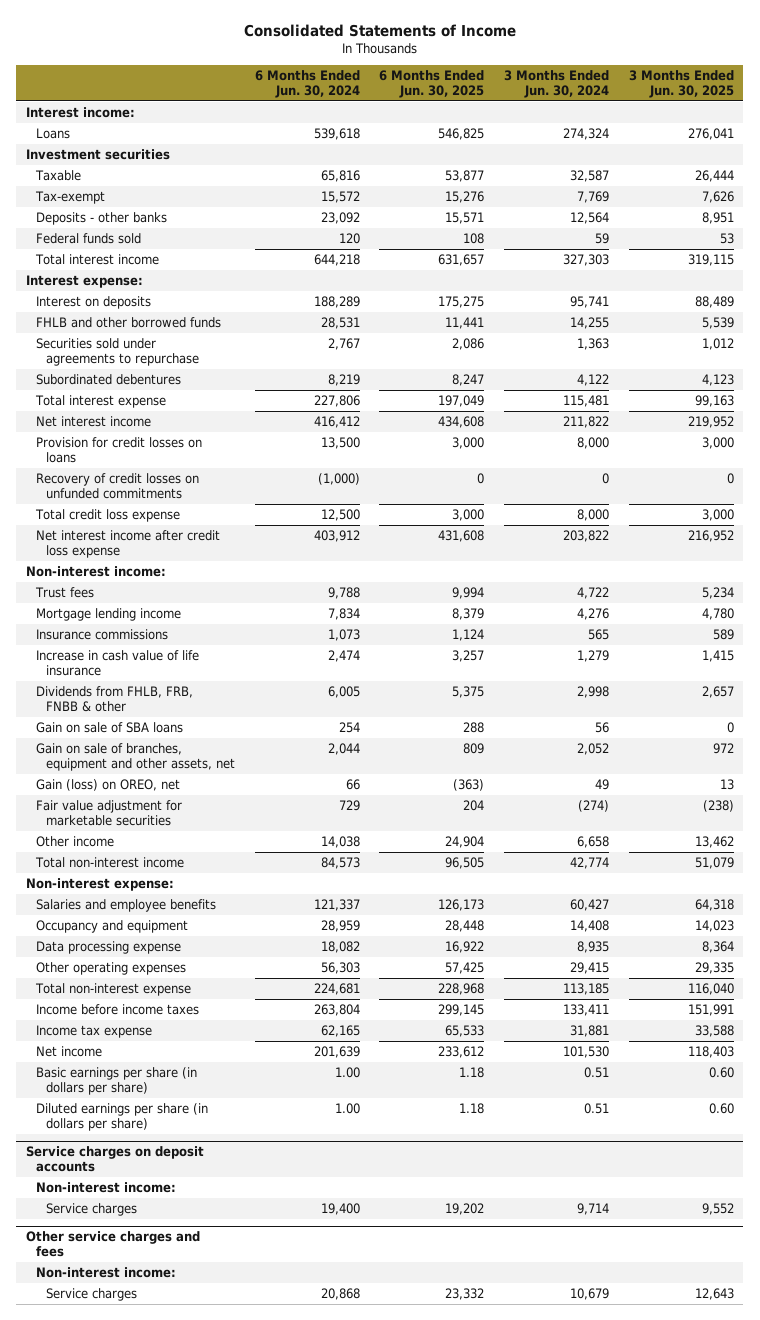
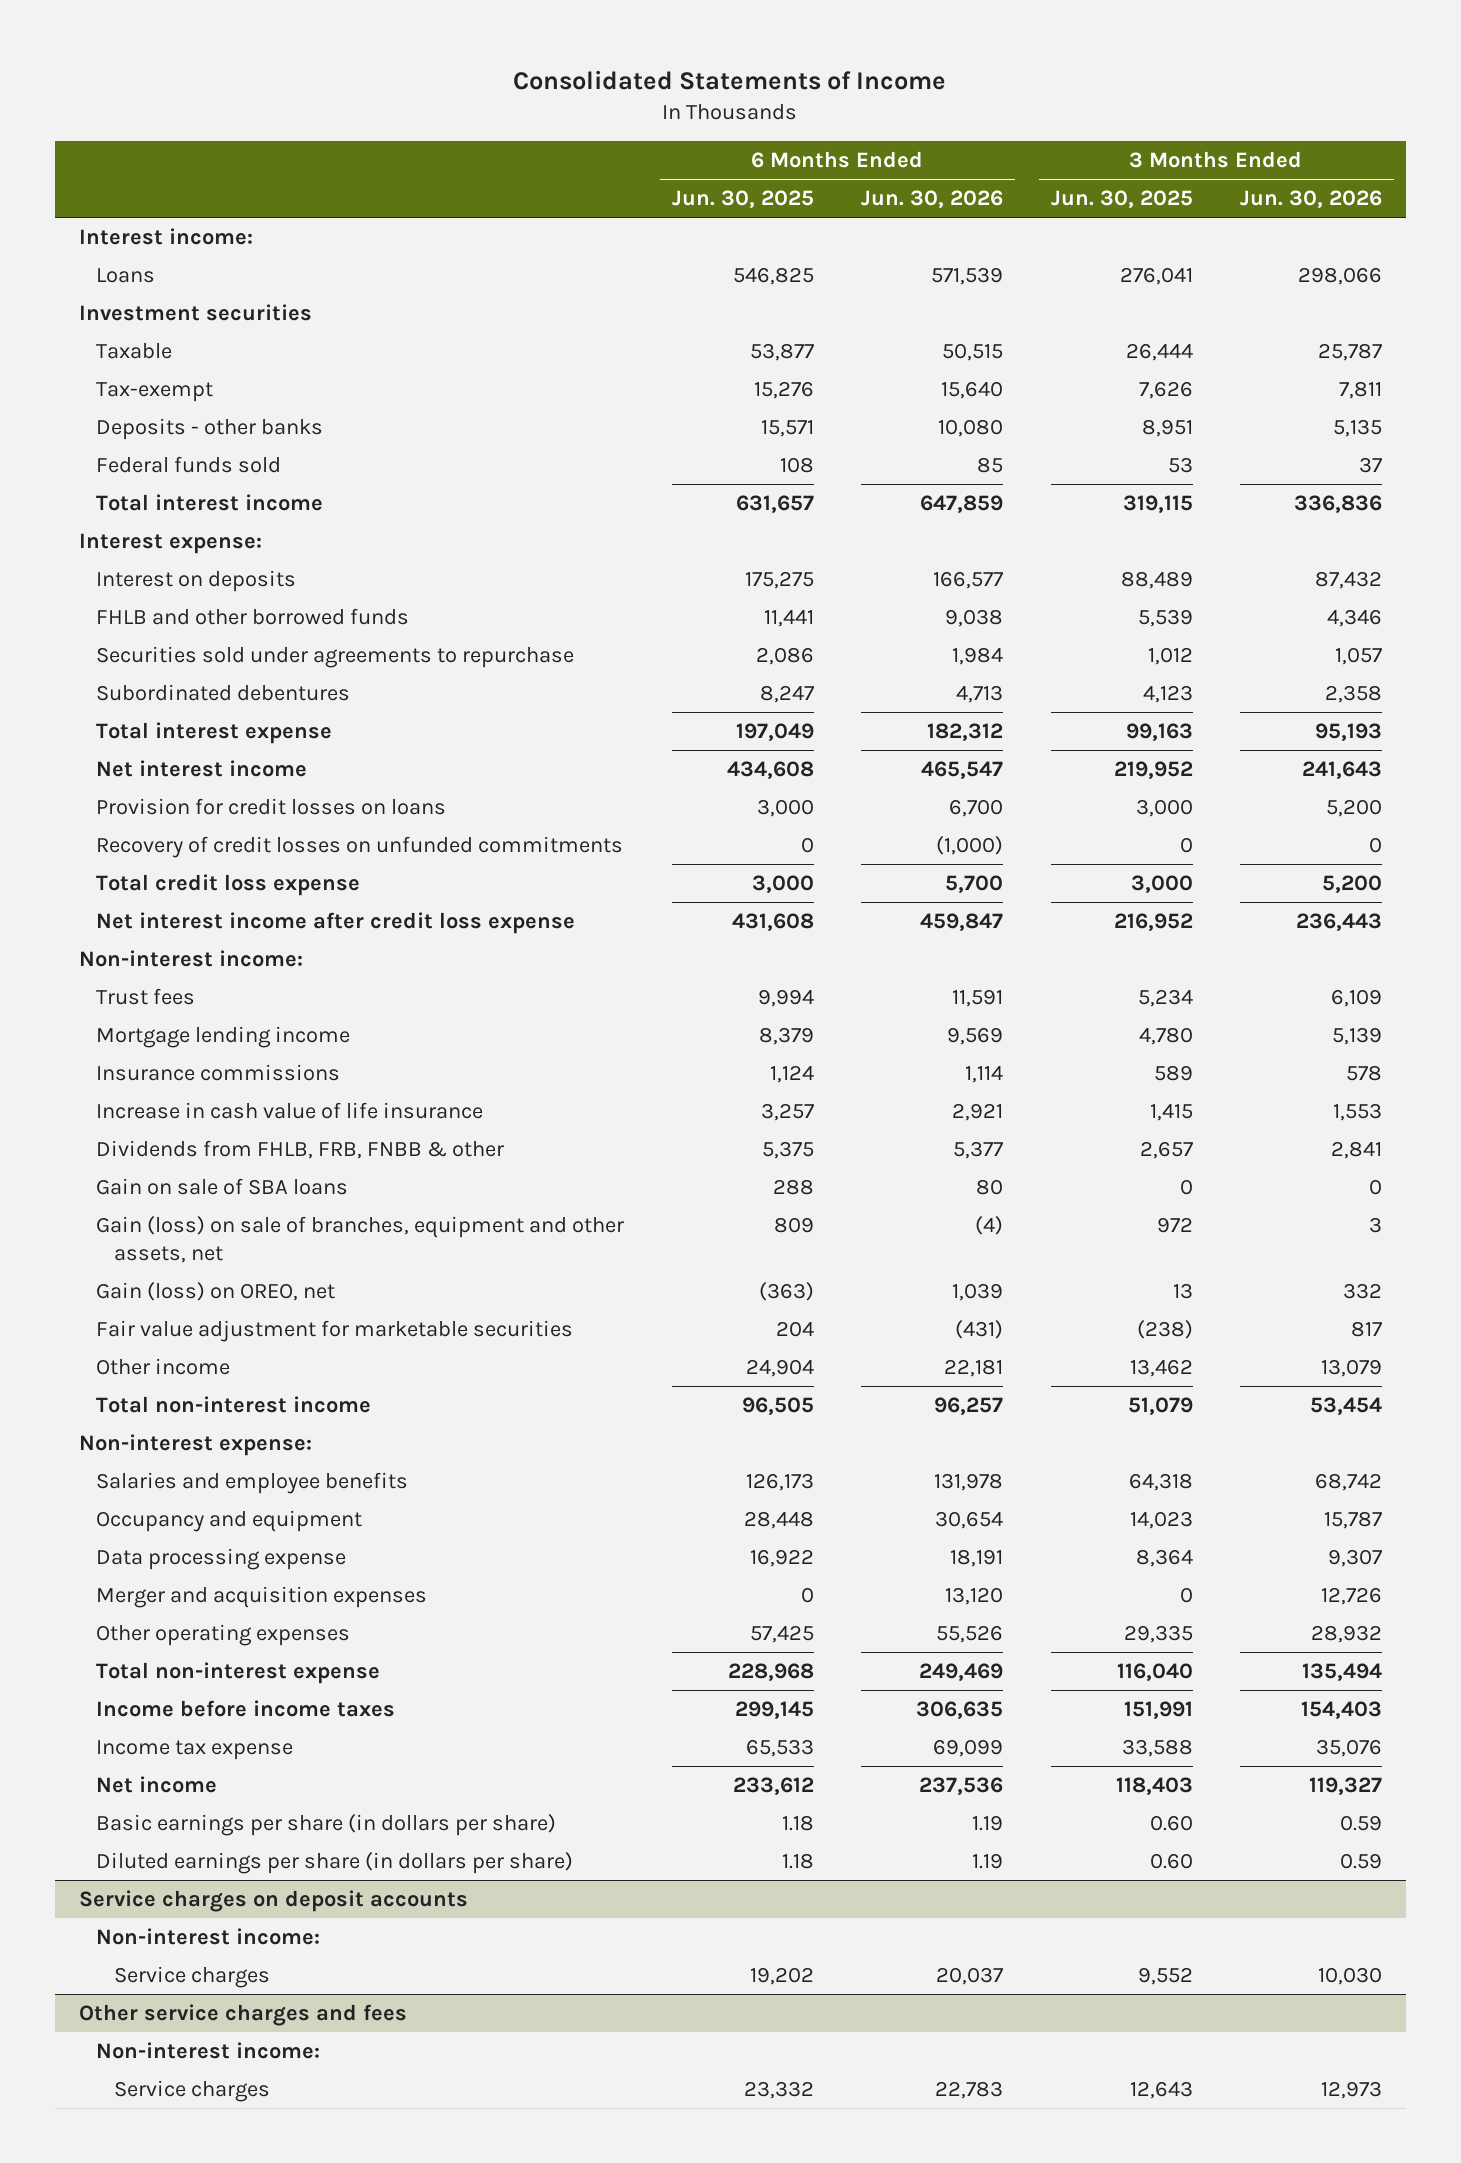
- | 6 Months Ended Jun. 30, 2024 | 6 Months Ended Jun. 30, 2025 | 3 Months Ended Jun. 30, 2024 | 3 Months Ended Jun. 30, 2025
+ | 6 Months Ended Jun. 30, 2025 | 6 Months Ended Jun. 30, 2026 | 3 Months Ended Jun. 30, 2025 | 3 Months Ended Jun. 30, 2026
- Gain on sale of branches, equipment and other assets, net | 2,044 | 809 | 2,052 | 972
+ Gain (loss) on sale of branches, equipment and other assets, net | 809 | (4) | 972 | 3
+ Merger and acquisition expenses | 0 | 13,120 | 0 | 12,726

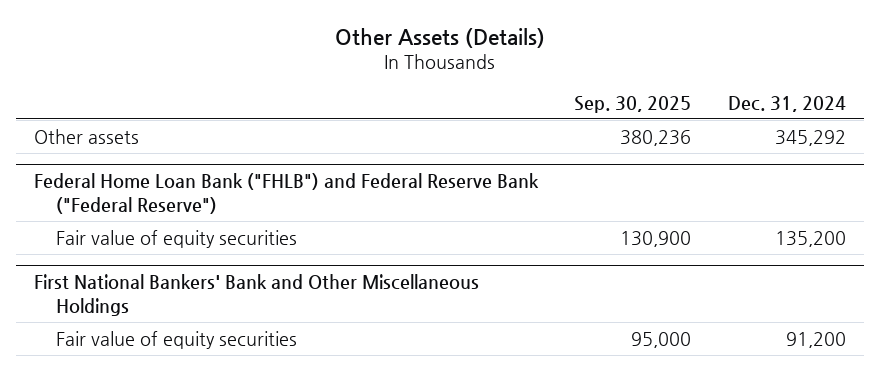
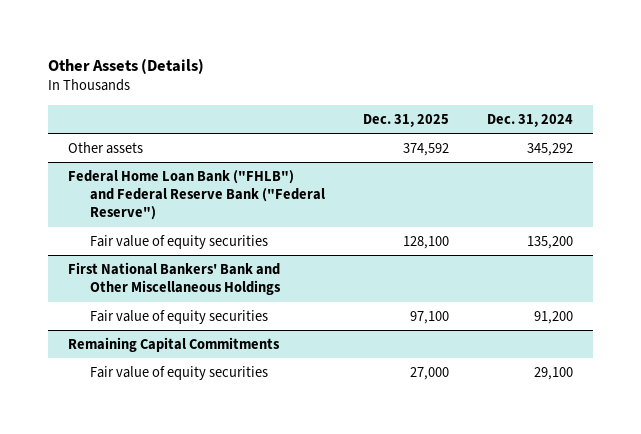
- | Sep. 30, 2025 | Dec. 31, 2024
+ | Dec. 31, 2025 | Dec. 31, 2024
+ Remaining Capital Commitments
+ Fair value of equity securities | 27,000 | 29,100

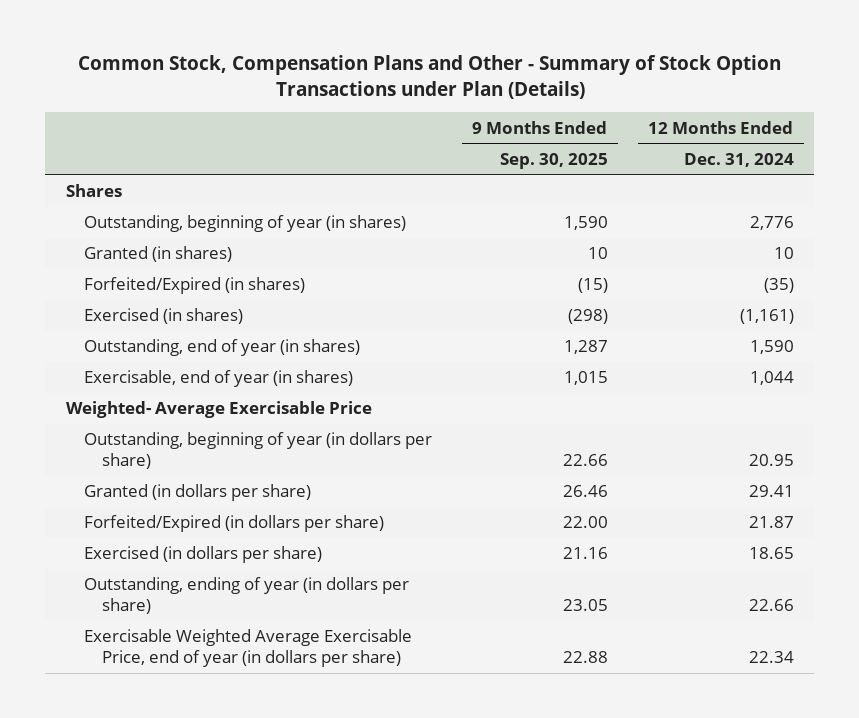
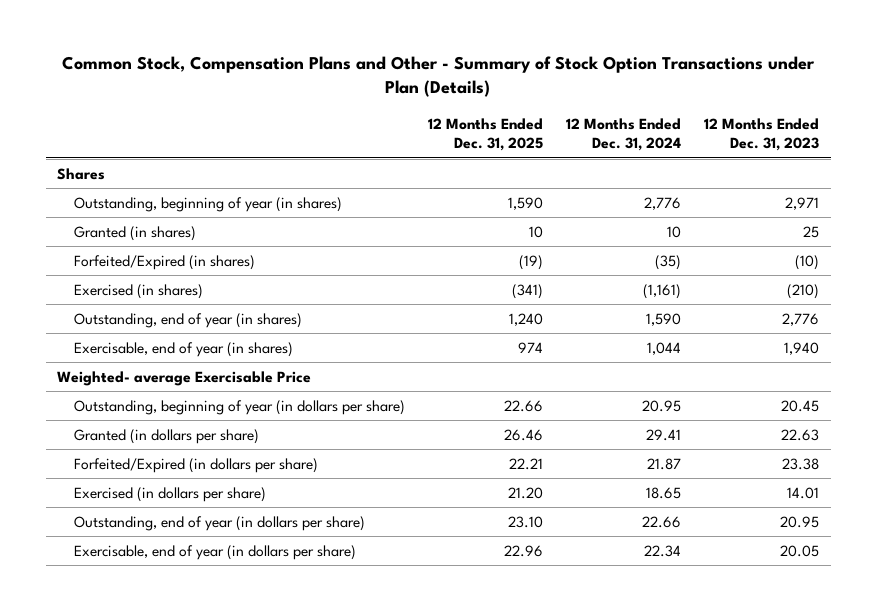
- | 9 Months Ended Sep. 30, 2025 | 12 Months Ended Dec. 31, 2024
+ | 12 Months Ended Dec. 31, 2025 | 12 Months Ended Dec. 31, 2024 | 12 Months Ended Dec. 31, 2023
- Weighted- Average Exercisable Price
+ Weighted- average Exercisable Price
- Outstanding, ending of year (in dollars per share) | 23.05 | 22.66
- Exercisable Weighted Average Exercisable Price, end of year (in dollars per share) | 22.88 | 22.34
+ Outstanding, end of year (in dollars per share) | 23.10 | 22.66 | 20.95
+ Exercisable, end of year (in dollars per share) | 22.96 | 22.34 | 20.05

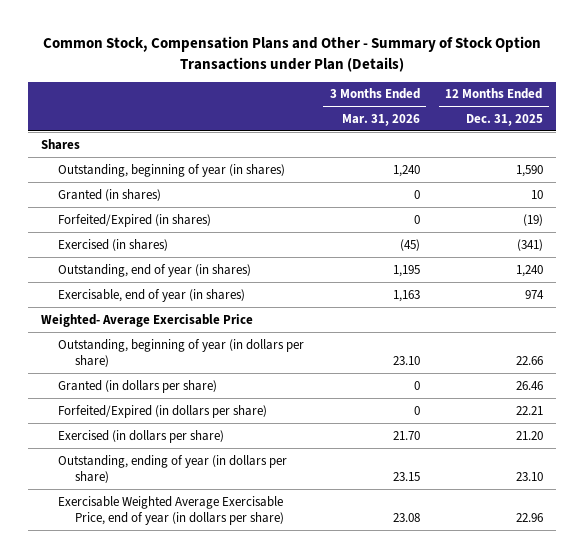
- | 12 Months Ended Dec. 31, 2025 | 12 Months Ended Dec. 31, 2024 | 12 Months Ended Dec. 31, 2023
+ | 3 Months Ended Mar. 31, 2026 | 12 Months Ended Dec. 31, 2025
- Weighted- average Exercisable Price
+ Weighted- Average Exercisable Price
- Outstanding, end of year (in dollars per share) | 23.10 | 22.66 | 20.95
- Exercisable, end of year (in dollars per share) | 22.96 | 22.34 | 20.05
+ Outstanding, ending of year (in dollars per share) | 23.15 | 23.10
+ Exercisable Weighted Average Exercisable Price, end of year (in dollars per share) | 23.08 | 22.96

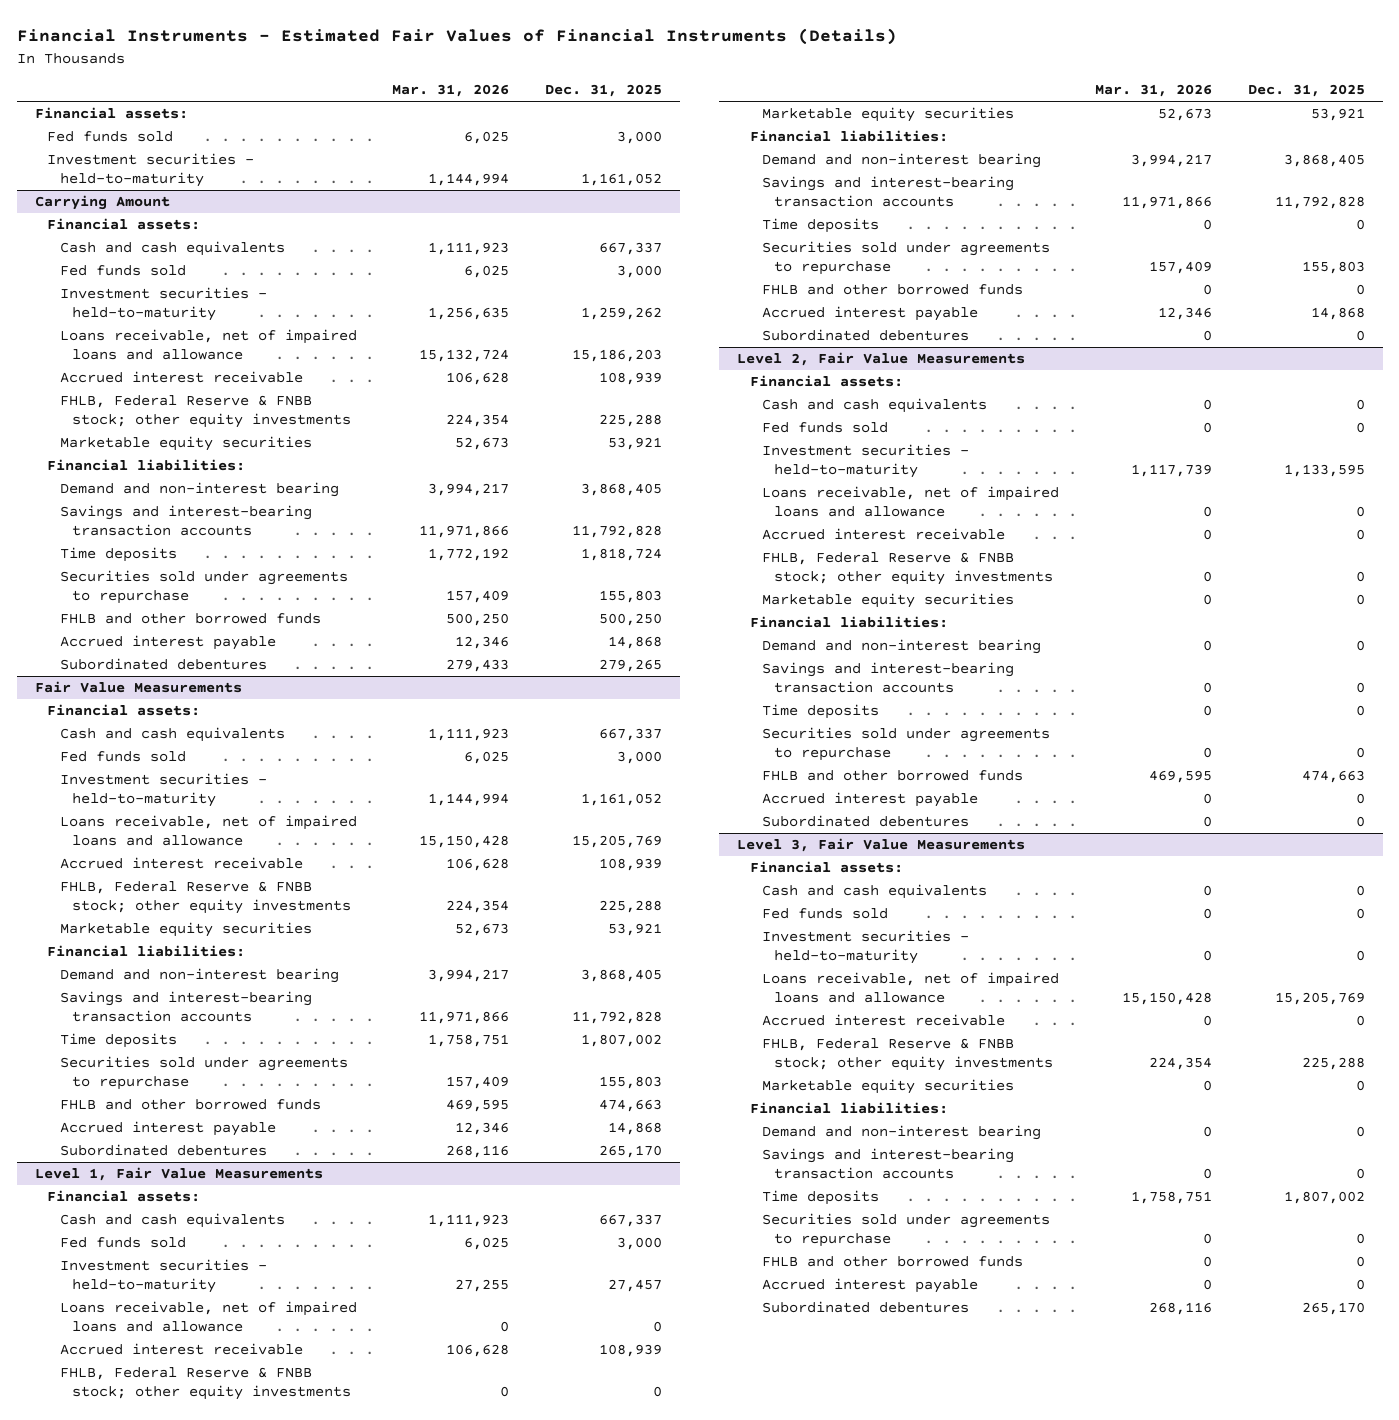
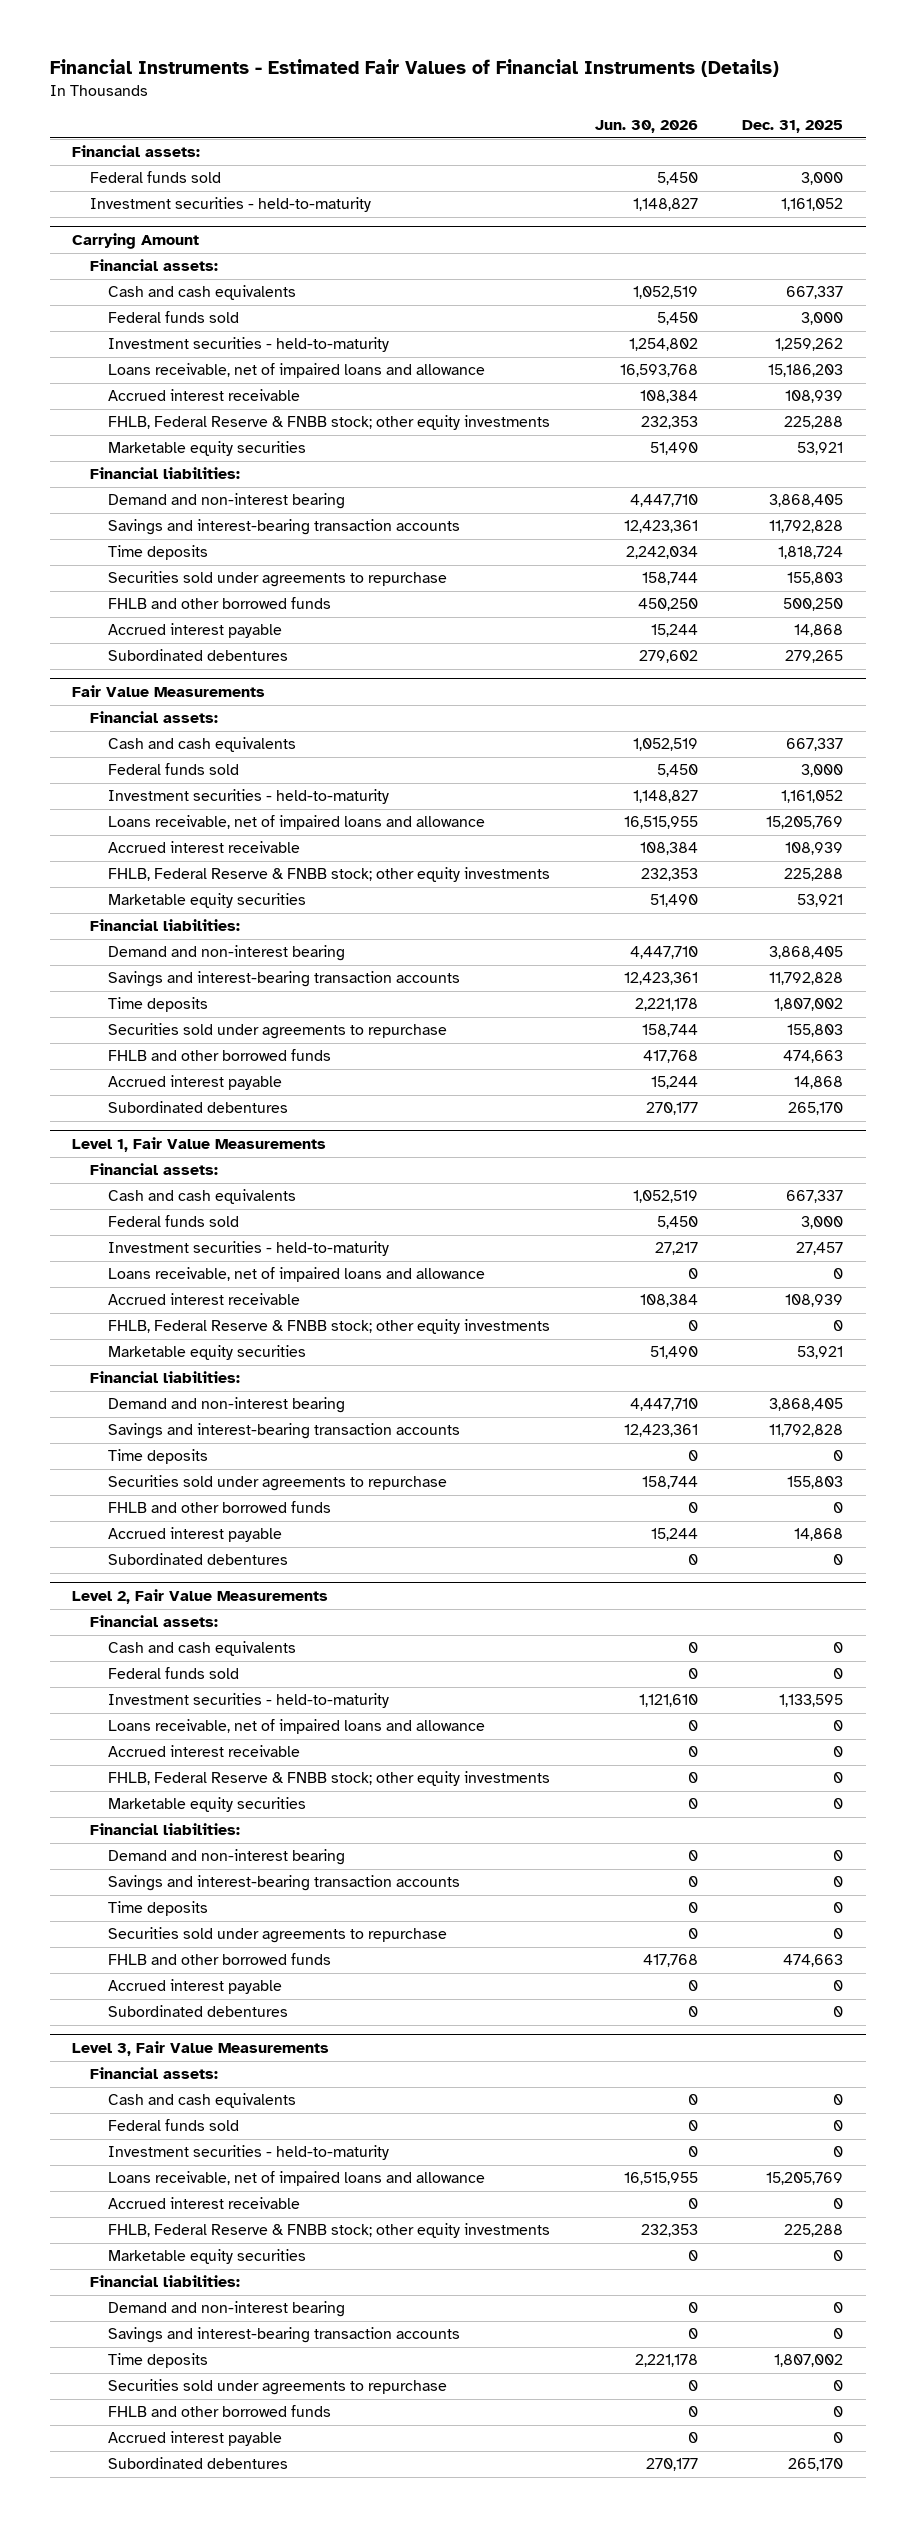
- | Mar. 31, 2026 | Dec. 31, 2025
+ | Jun. 30, 2026 | Dec. 31, 2025
- Fed funds sold | 6,025 | 3,000
+ Federal funds sold | 5,450 | 3,000
@ Carrying Amount
- Fed funds sold | 6,025 | 3,000
+ Federal funds sold | 5,450 | 3,000
@ Fair Value Measurements
- Fed funds sold | 6,025 | 3,000
+ Federal funds sold | 5,450 | 3,000
@ Level 1, Fair Value Measurements
- Fed funds sold | 6,025 | 3,000
+ Federal funds sold | 5,450 | 3,000
@ Level 2, Fair Value Measurements
- Fed funds sold | 0 | 0
+ Federal funds sold | 0 | 0
@ Level 3, Fair Value Measurements
- Fed funds sold | 0 | 0
+ Federal funds sold | 0 | 0

